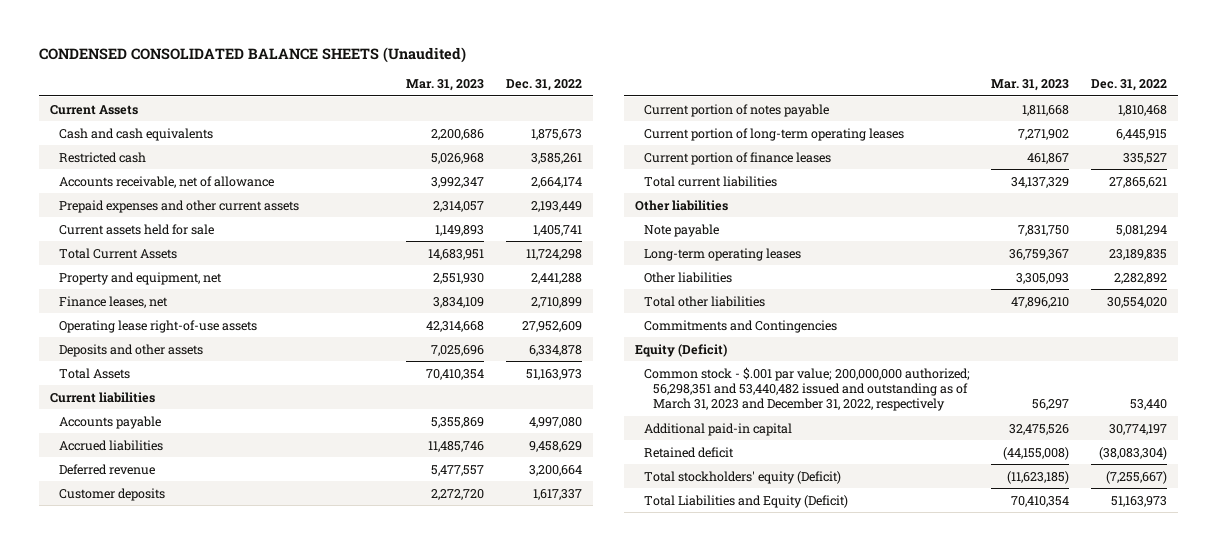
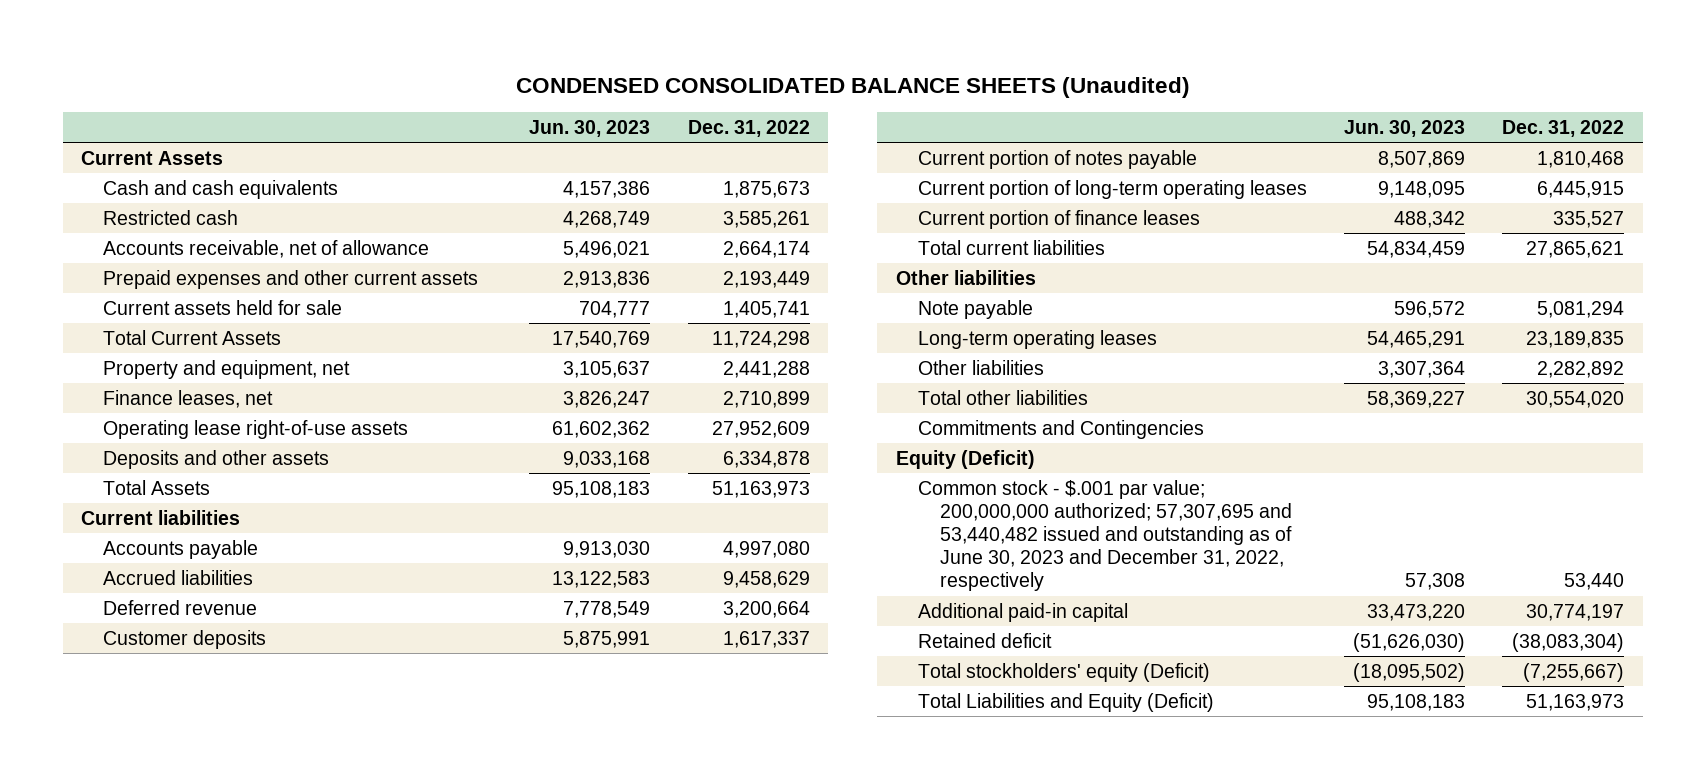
- | Mar. 31, 2023 | Dec. 31, 2022
+ | Jun. 30, 2023 | Dec. 31, 2022
- Common stock - $.001 par value; 200,000,000 authorized; 56,298,351 and 53,440,482 issued and outstanding as of March 31, 2023 and December 31, 2022, respectively | 56,297 | 53,440
+ Common stock - $.001 par value; 200,000,000 authorized; 57,307,695 and 53,440,482 issued and outstanding as of June 30, 2023 and December 31, 2022, respectively | 57,308 | 53,440

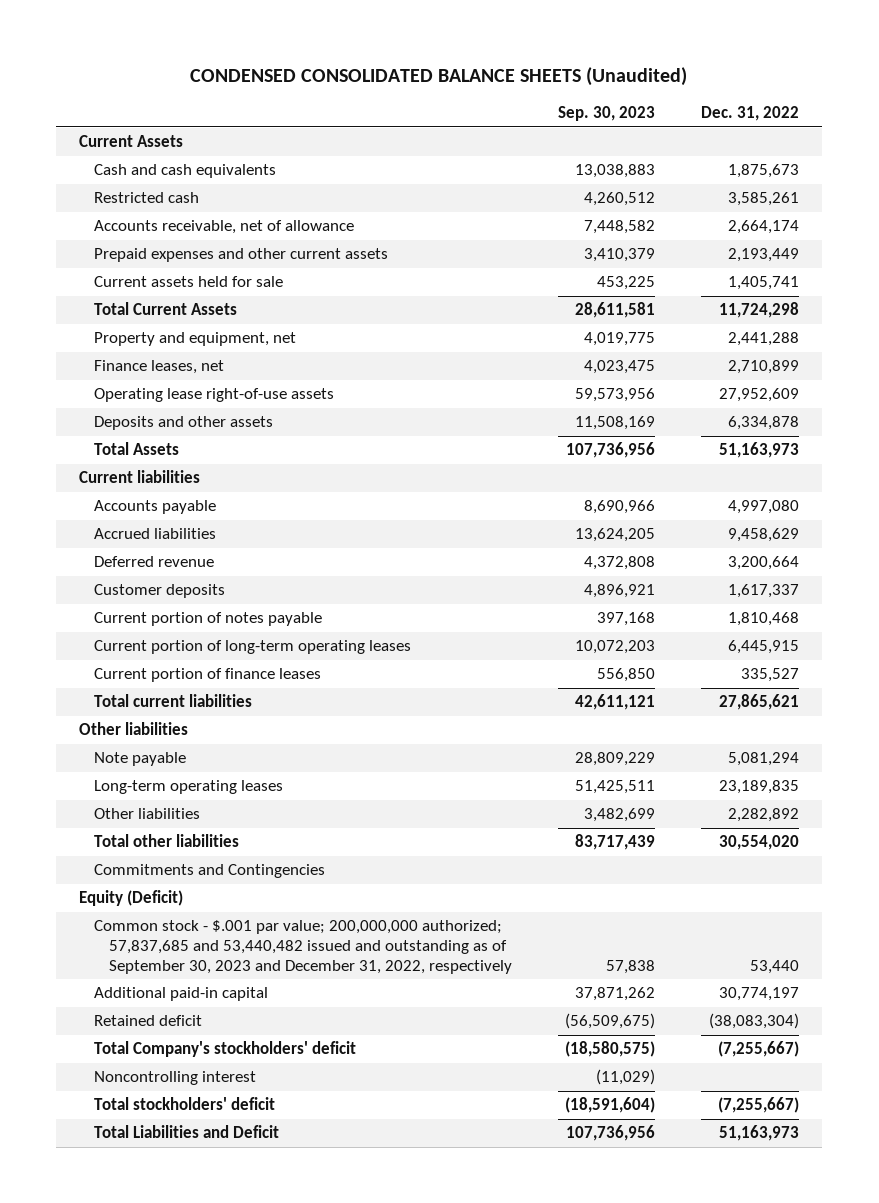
- | Jun. 30, 2023 | Dec. 31, 2022
+ | Sep. 30, 2023 | Dec. 31, 2022
- Common stock - $.001 par value; 200,000,000 authorized; 57,307,695 and 53,440,482 issued and outstanding as of June 30, 2023 and December 31, 2022, respectively | 57,308 | 53,440
+ Common stock - $.001 par value; 200,000,000 authorized; 57,837,685 and 53,440,482 issued and outstanding as of September 30, 2023 and December 31, 2022, respectively | 57,838 | 53,440
- Total stockholders' equity (Deficit) | (18,095,502) | (7,255,667)
- Total Liabilities and Equity (Deficit) | 95,108,183 | 51,163,973
+ Total Company's stockholders' deficit | (18,580,575) | (7,255,667)
+ Noncontrolling interest | (11,029) |
+ Total stockholders' deficit | (18,591,604) | (7,255,667)
+ Total Liabilities and Deficit | 107,736,956 | 51,163,973

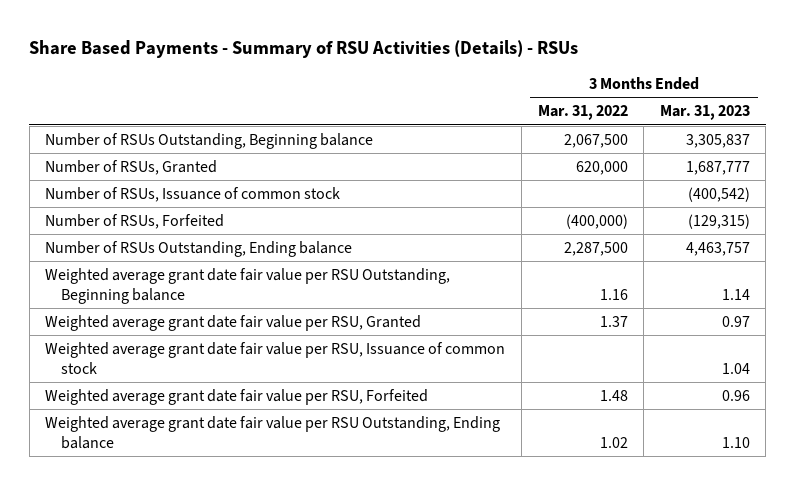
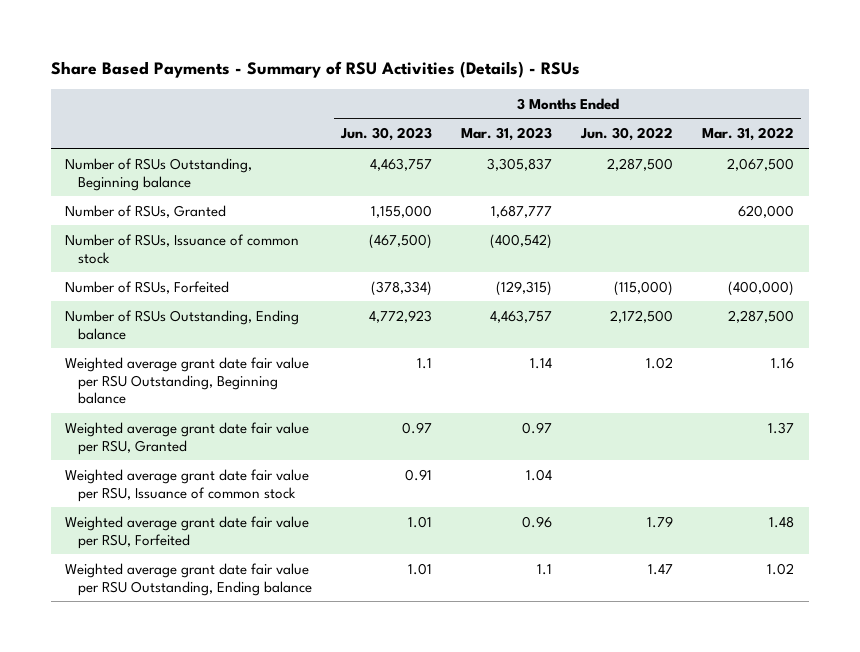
- | 3 Months Ended Mar. 31, 2022 | 3 Months Ended Mar. 31, 2023
+ | 3 Months Ended Jun. 30, 2023 | 3 Months Ended Mar. 31, 2023 | 3 Months Ended Jun. 30, 2022 | 3 Months Ended Mar. 31, 2022
- Weighted average grant date fair value per RSU Outstanding, Ending balance | 1.02 | 1.10
+ Weighted average grant date fair value per RSU Outstanding, Ending balance | 1.01 | 1.1 | 1.47 | 1.02

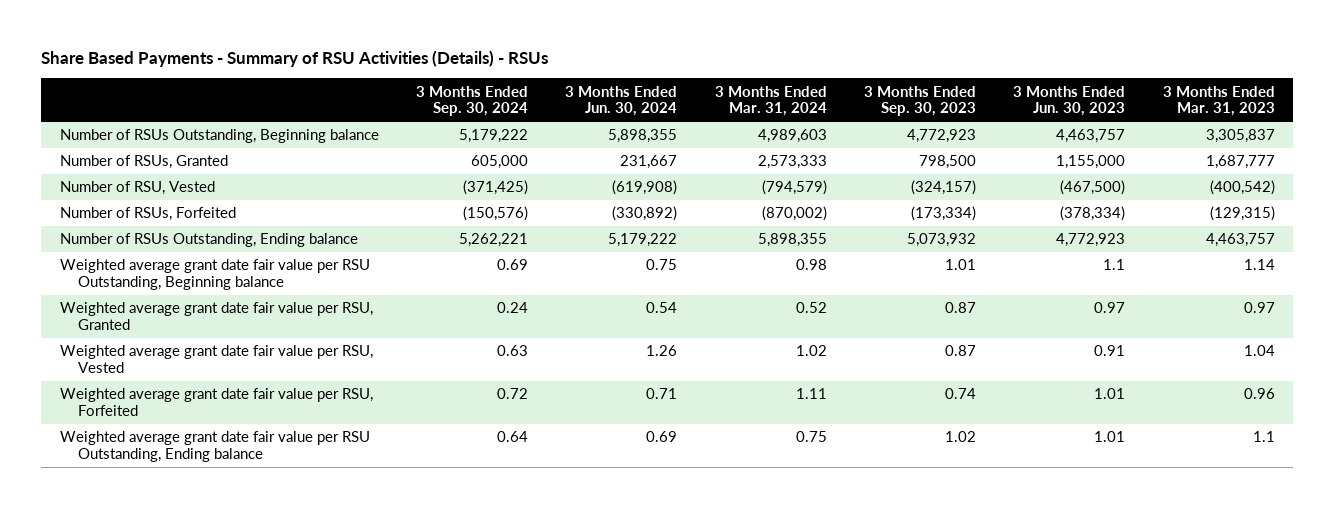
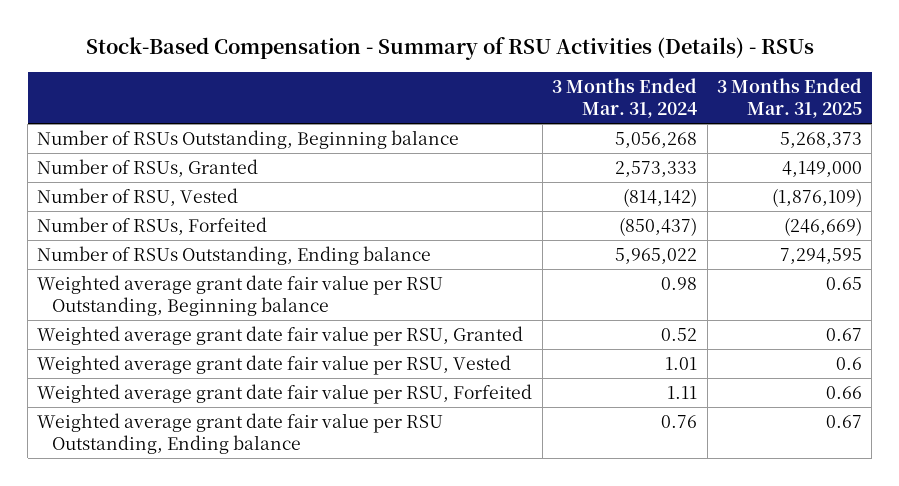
- Share Based Payments - Summary of RSU Activities (Details) - RSUs
+ Stock-Based Compensation - Summary of RSU Activities (Details) - RSUs
- | 3 Months Ended Sep. 30, 2024 | 3 Months Ended Jun. 30, 2024 | 3 Months Ended Mar. 31, 2024 | 3 Months Ended Sep. 30, 2023 | 3 Months Ended Jun. 30, 2023 | 3 Months Ended Mar. 31, 2023
+ | 3 Months Ended Mar. 31, 2024 | 3 Months Ended Mar. 31, 2025
- Number of RSUs Outstanding, Beginning balance | 5,179,222 | 5,898,355 | 4,989,603 | 4,772,923 | 4,463,757 | 3,305,837
+ Number of RSUs Outstanding, Beginning balance | 5,056,268 | 5,268,373
- Number of RSU, Vested | (371,425) | (619,908) | (794,579) | (324,157) | (467,500) | (400,542)
- Number of RSUs, Forfeited | (150,576) | (330,892) | (870,002) | (173,334) | (378,334) | (129,315)
- Number of RSUs Outstanding, Ending balance | 5,262,221 | 5,179,222 | 5,898,355 | 5,073,932 | 4,772,923 | 4,463,757
+ Number of RSU, Vested | (814,142) | (1,876,109)
+ Number of RSUs, Forfeited | (850,437) | (246,669)
+ Number of RSUs Outstanding, Ending balance | 5,965,022 | 7,294,595
- Weighted average grant date fair value per RSU, Vested | 0.63 | 1.26 | 1.02 | 0.87 | 0.91 | 1.04
+ Weighted average grant date fair value per RSU, Vested | 1.01 | 0.6
- Weighted average grant date fair value per RSU Outstanding, Ending balance | 0.64 | 0.69 | 0.75 | 1.02 | 1.01 | 1.1
+ Weighted average grant date fair value per RSU Outstanding, Ending balance | 0.76 | 0.67

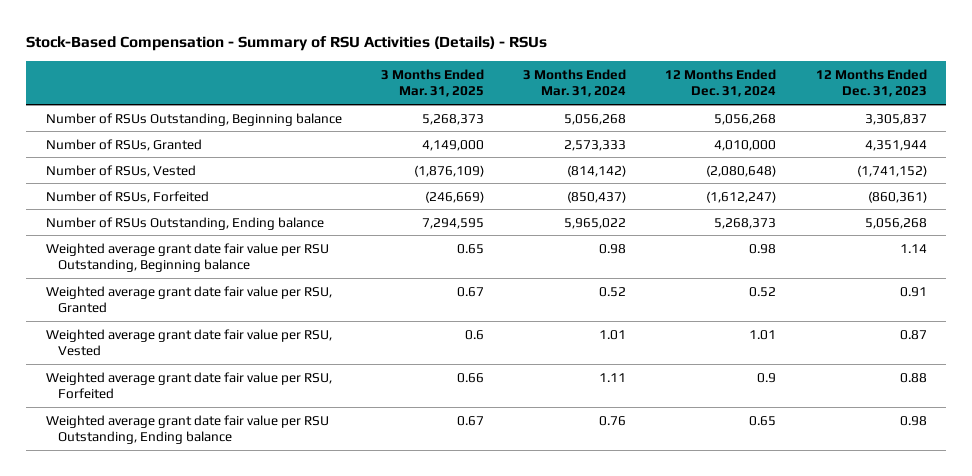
- | 3 Months Ended Mar. 31, 2024 | 3 Months Ended Mar. 31, 2025
+ | 3 Months Ended Mar. 31, 2025 | 3 Months Ended Mar. 31, 2024 | 12 Months Ended Dec. 31, 2024 | 12 Months Ended Dec. 31, 2023
- Number of RSU, Vested | (814,142) | (1,876,109)
+ Number of RSUs, Vested | (1,876,109) | (814,142) | (2,080,648) | (1,741,152)

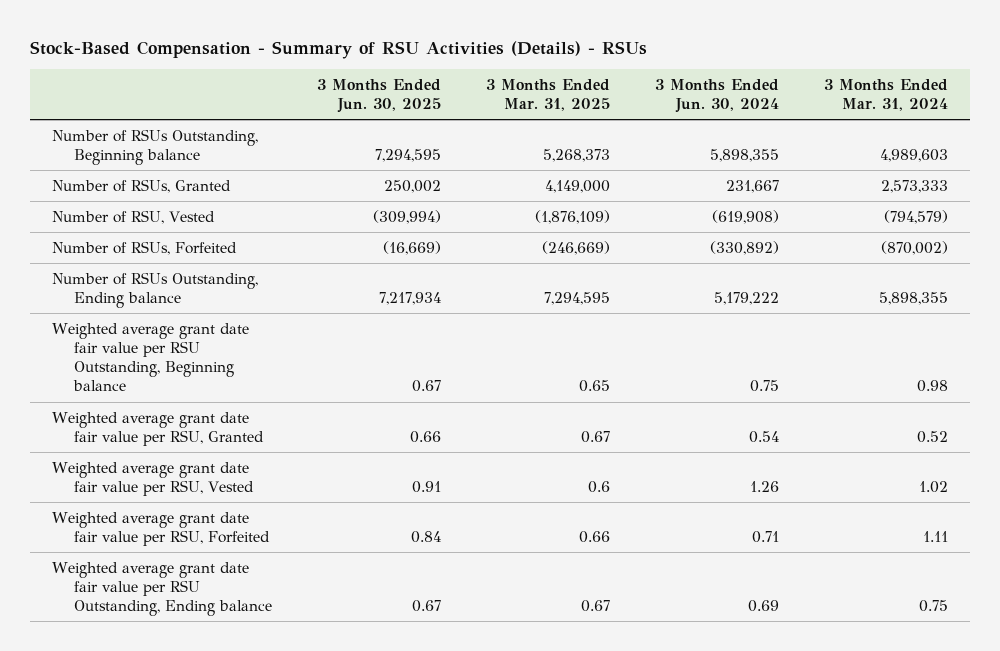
- | 3 Months Ended Mar. 31, 2025 | 3 Months Ended Mar. 31, 2024 | 12 Months Ended Dec. 31, 2024 | 12 Months Ended Dec. 31, 2023
+ | 3 Months Ended Jun. 30, 2025 | 3 Months Ended Mar. 31, 2025 | 3 Months Ended Jun. 30, 2024 | 3 Months Ended Mar. 31, 2024
- Number of RSUs Outstanding, Beginning balance | 5,268,373 | 5,056,268 | 5,056,268 | 3,305,837
+ Number of RSUs Outstanding, Beginning balance | 7,294,595 | 5,268,373 | 5,898,355 | 4,989,603
- Number of RSUs, Vested | (1,876,109) | (814,142) | (2,080,648) | (1,741,152)
- Number of RSUs, Forfeited | (246,669) | (850,437) | (1,612,247) | (860,361)
- Number of RSUs Outstanding, Ending balance | 7,294,595 | 5,965,022 | 5,268,373 | 5,056,268
+ Number of RSU, Vested | (309,994) | (1,876,109) | (619,908) | (794,579)
+ Number of RSUs, Forfeited | (16,669) | (246,669) | (330,892) | (870,002)
+ Number of RSUs Outstanding, Ending balance | 7,217,934 | 7,294,595 | 5,179,222 | 5,898,355
- Weighted average grant date fair value per RSU, Vested | 0.6 | 1.01 | 1.01 | 0.87
+ Weighted average grant date fair value per RSU, Vested | 0.91 | 0.6 | 1.26 | 1.02
- Weighted average grant date fair value per RSU Outstanding, Ending balance | 0.67 | 0.76 | 0.65 | 0.98
+ Weighted average grant date fair value per RSU Outstanding, Ending balance | 0.67 | 0.67 | 0.69 | 0.75

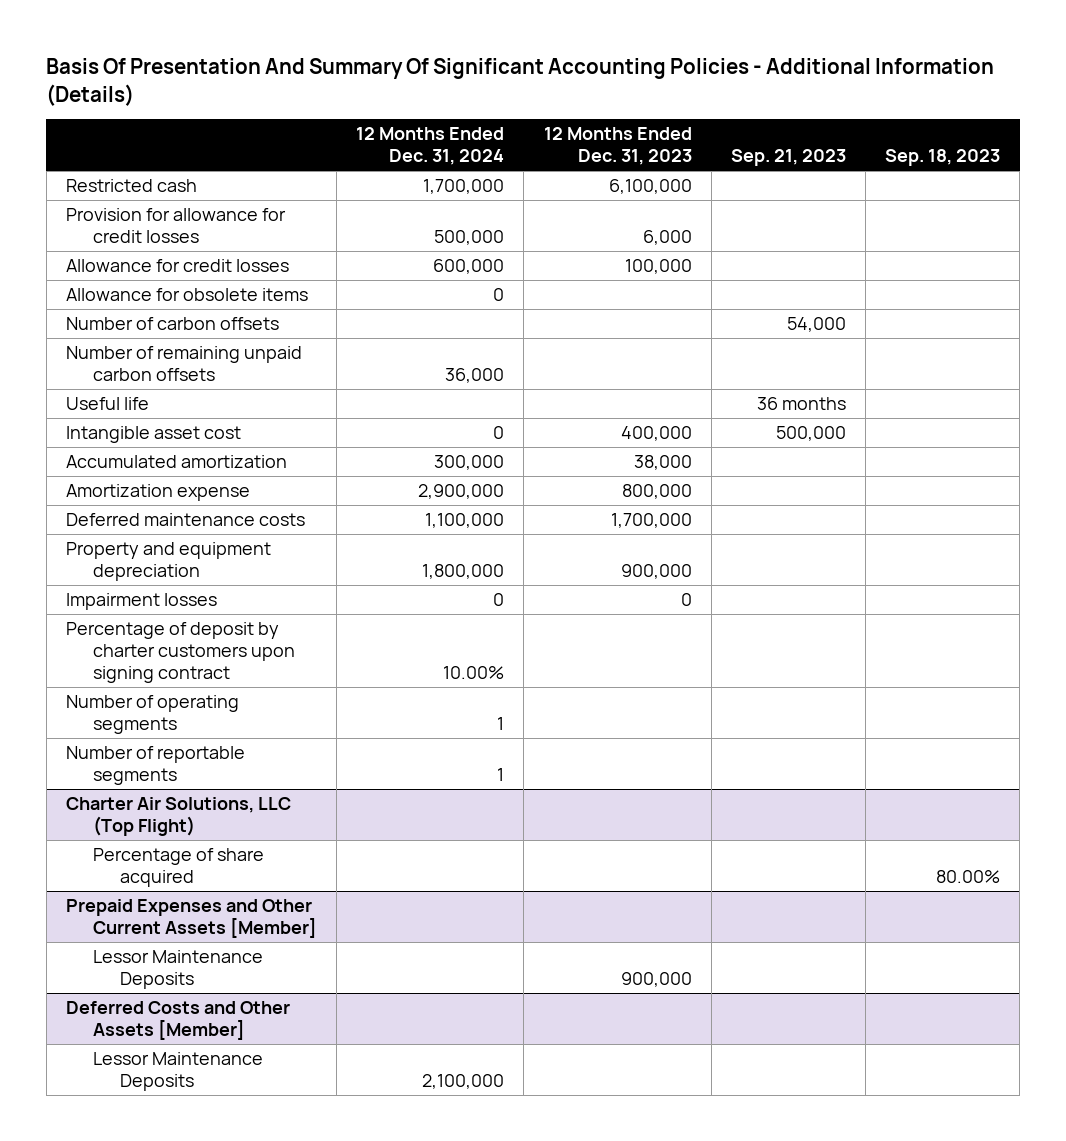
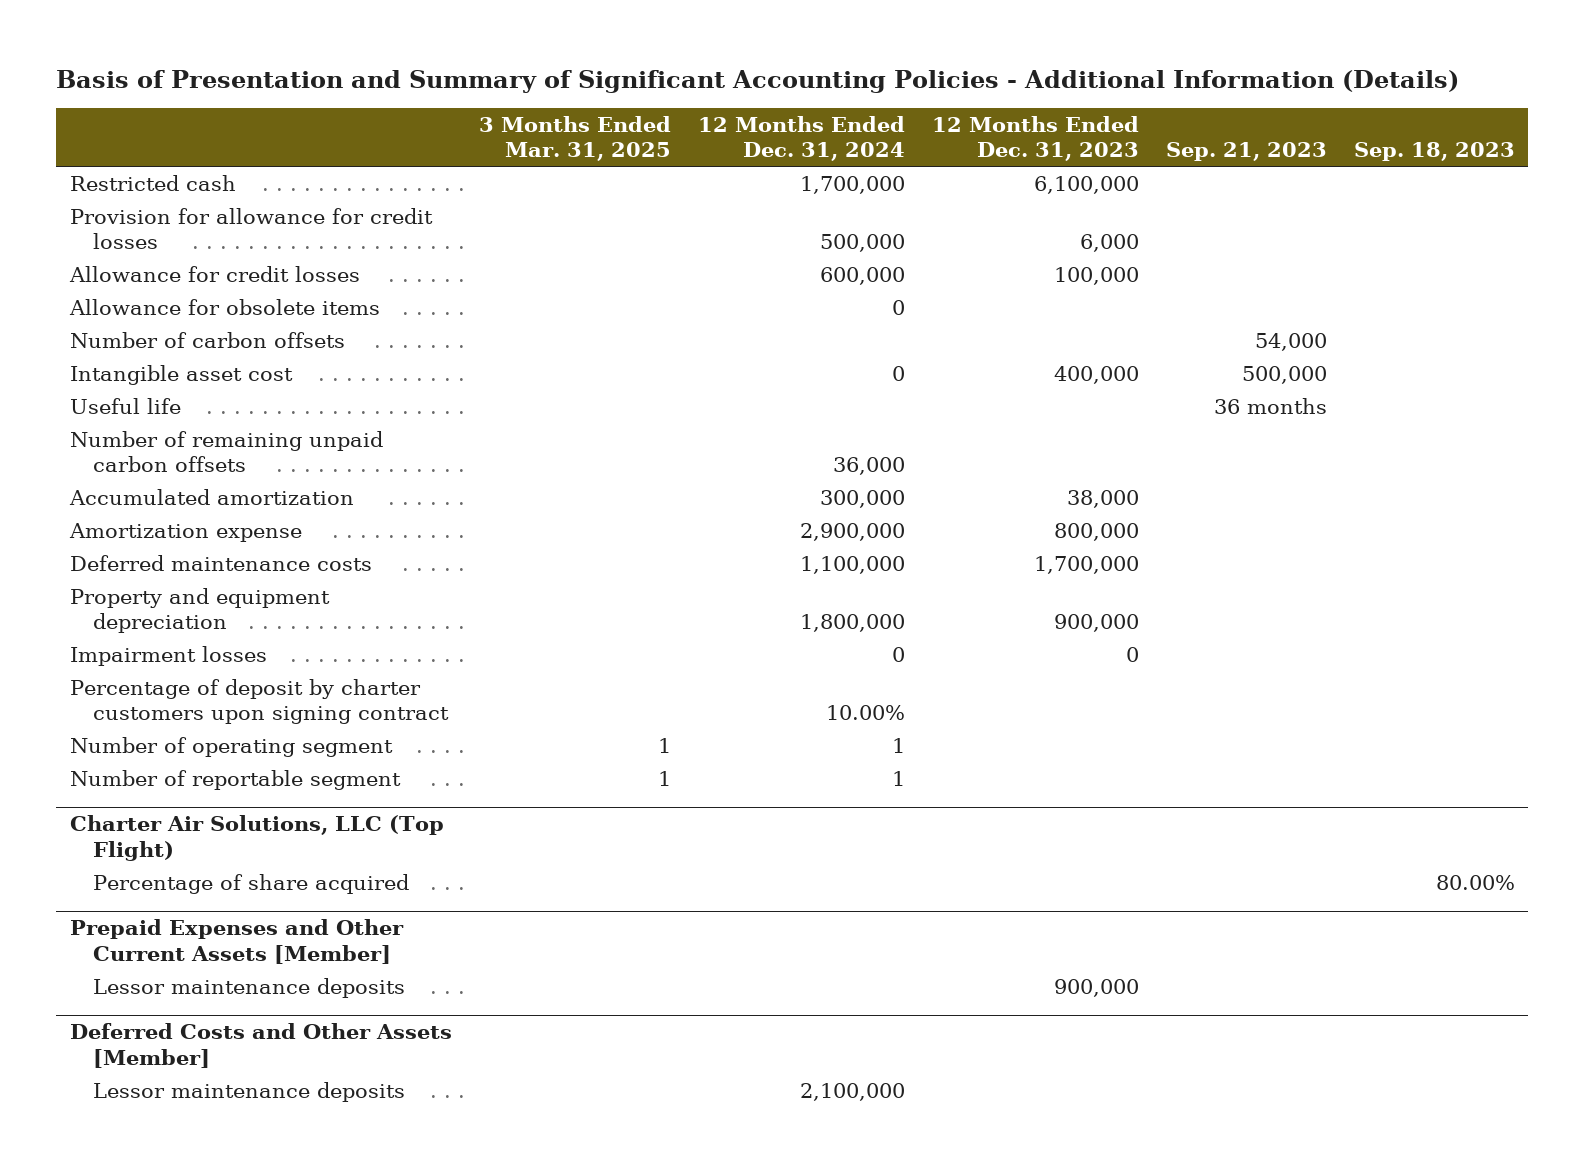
- Basis Of Presentation And Summary Of Significant Accounting Policies - Additional Information (Details)
+ Basis of Presentation and Summary of Significant Accounting Policies - Additional Information (Details)
- | 12 Months Ended Dec. 31, 2024 | 12 Months Ended Dec. 31, 2023 | Sep. 21, 2023 | Sep. 18, 2023
+ | 3 Months Ended Mar. 31, 2025 | 12 Months Ended Dec. 31, 2024 | 12 Months Ended Dec. 31, 2023 | Sep. 21, 2023 | Sep. 18, 2023
moved down: Useful life | | | | 36 months |
moved down: Number of remaining unpaid carbon offsets | | 36,000 | | |
- Number of operating segments | 1 | | |
- Number of reportable segments | 1 | | |
+ Number of operating segment | 1 | 1 | | |
+ Number of reportable segment | 1 | 1 | | |
@ Prepaid Expenses and Other Current Assets [Member]
- Lessor Maintenance Deposits | | 900,000 | |
+ Lessor maintenance deposits | | | 900,000 | |
@ Deferred Costs and Other Assets [Member]
- Lessor Maintenance Deposits | 2,100,000 | | |
+ Lessor maintenance deposits | | 2,100,000 | | |

